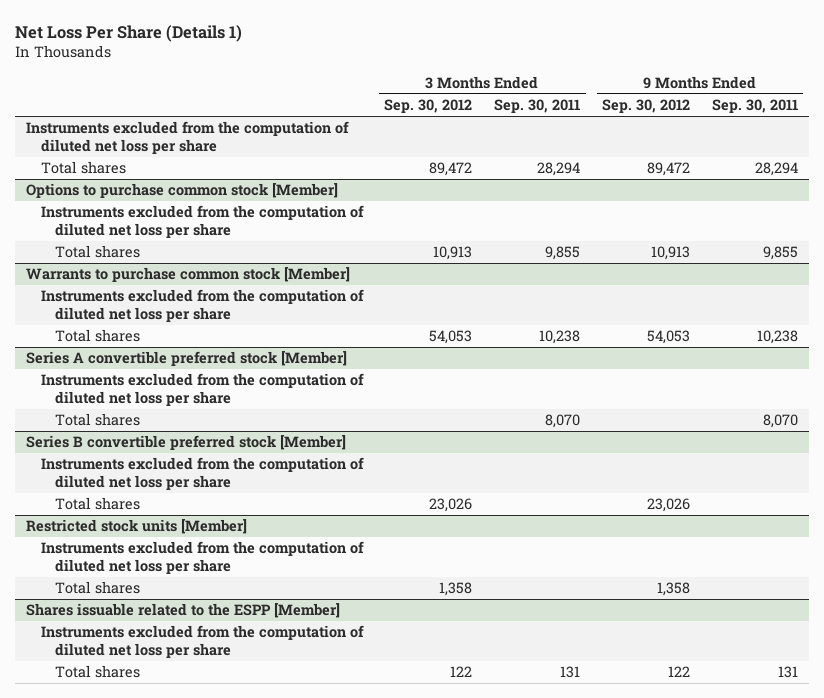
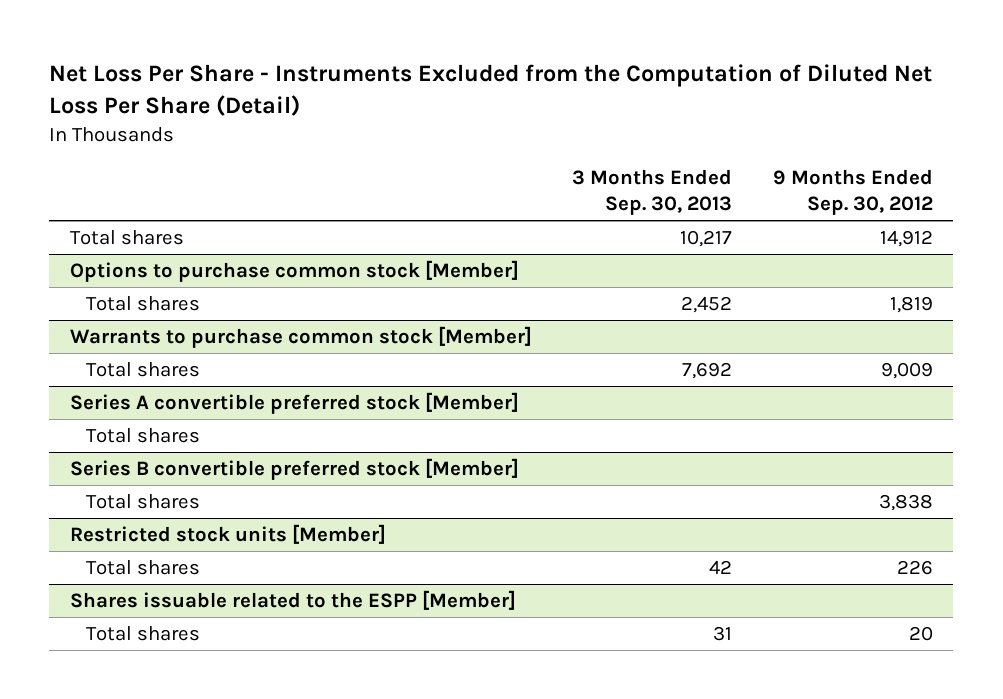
- Net Loss Per Share (Details 1)
+ Net Loss Per Share - Instruments Excluded from the Computation of Diluted Net Loss Per Share (Detail)
- | 3 Months Ended Sep. 30, 2012 | 3 Months Ended Sep. 30, 2011 | 9 Months Ended Sep. 30, 2012 | 9 Months Ended Sep. 30, 2011
+ | 3 Months Ended Sep. 30, 2013 | 9 Months Ended Sep. 30, 2012
- Instruments excluded from the computation of diluted net loss per share
- Total shares | 89,472 | 28,294 | 89,472 | 28,294
+ Total shares | 10,217 | 14,912
@ Options to purchase common stock [Member]
- Instruments excluded from the computation of diluted net loss per share
- Total shares | 10,913 | 9,855 | 10,913 | 9,855
+ Total shares | 2,452 | 1,819
@ Warrants to purchase common stock [Member]
- Instruments excluded from the computation of diluted net loss per share
- Total shares | 54,053 | 10,238 | 54,053 | 10,238
+ Total shares | 7,692 | 9,009
@ Series A convertible preferred stock [Member]
- Instruments excluded from the computation of diluted net loss per share
@ Series B convertible preferred stock [Member]
- Instruments excluded from the computation of diluted net loss per share
- Total shares | 23,026 | | 23,026 |
+ Total shares | | 3,838
@ Restricted stock units [Member]
- Instruments excluded from the computation of diluted net loss per share
- Total shares | 1,358 | | 1,358 |
+ Total shares | 42 | 226
@ Shares issuable related to the ESPP [Member]
- Instruments excluded from the computation of diluted net loss per share
- Total shares | 122 | 131 | 122 | 131
+ Total shares | 31 | 20

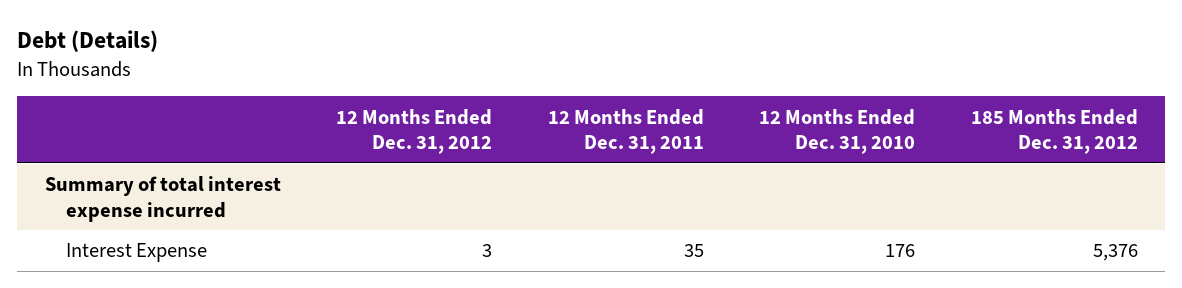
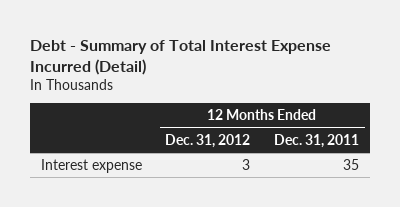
- Debt (Details)
+ Debt - Summary of Total Interest Expense Incurred (Detail)
- | 12 Months Ended Dec. 31, 2012 | 12 Months Ended Dec. 31, 2011 | 12 Months Ended Dec. 31, 2010 | 185 Months Ended Dec. 31, 2012
+ | 12 Months Ended Dec. 31, 2012 | 12 Months Ended Dec. 31, 2011
- Summary of total interest expense incurred
- Interest Expense | 3 | 35 | 176 | 5,376
+ Interest expense | 3 | 35

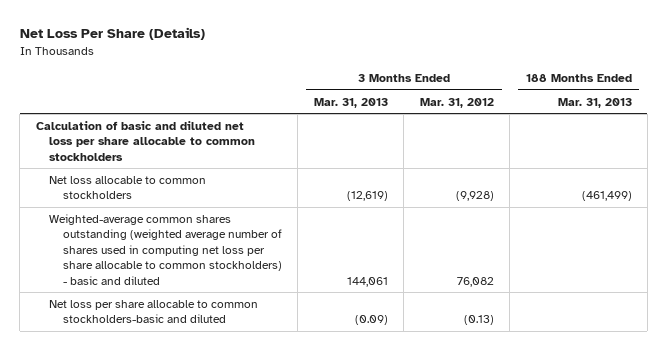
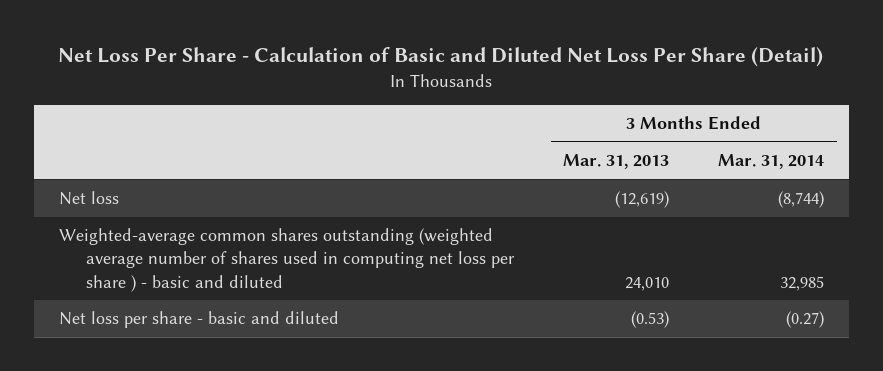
- Net Loss Per Share (Details)
+ Net Loss Per Share - Calculation of Basic and Diluted Net Loss Per Share (Detail)
- | 3 Months Ended Mar. 31, 2013 | 3 Months Ended Mar. 31, 2012 | 188 Months Ended Mar. 31, 2013
+ | 3 Months Ended Mar. 31, 2013 | 3 Months Ended Mar. 31, 2014
- Calculation of basic and diluted net loss per share allocable to common stockholders
- Net loss allocable to common stockholders | (12,619) | (9,928) | (461,499)
- Weighted-average common shares outstanding (weighted average number of shares used in computing net loss per share allocable to common stockholders) - basic and diluted | 144,061 | 76,082 |
- Net loss per share allocable to common stockholders-basic and diluted | (0.09) | (0.13) |
+ Net loss | (12,619) | (8,744)
+ Weighted-average common shares outstanding (weighted average number of shares used in computing net loss per share ) - basic and diluted | 24,010 | 32,985
+ Net loss per share - basic and diluted | (0.53) | (0.27)

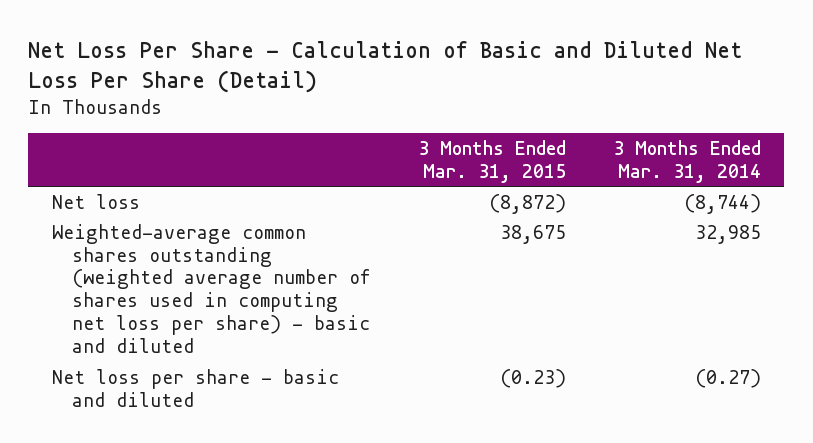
- | 3 Months Ended Mar. 31, 2013 | 3 Months Ended Mar. 31, 2014
+ | 3 Months Ended Mar. 31, 2015 | 3 Months Ended Mar. 31, 2014
- Weighted-average common shares outstanding (weighted average number of shares used in computing net loss per share ) - basic and diluted | 24,010 | 32,985
+ Weighted-average common shares outstanding (weighted average number of shares used in computing net loss per share) - basic and diluted | 38,675 | 32,985

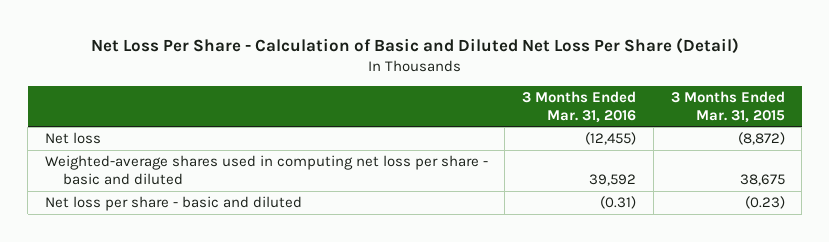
- | 3 Months Ended Mar. 31, 2015 | 3 Months Ended Mar. 31, 2014
+ | 3 Months Ended Mar. 31, 2016 | 3 Months Ended Mar. 31, 2015
- Weighted-average common shares outstanding (weighted average number of shares used in computing net loss per share) - basic and diluted | 38,675 | 32,985
+ Weighted-average shares used in computing net loss per share - basic and diluted | 39,592 | 38,675

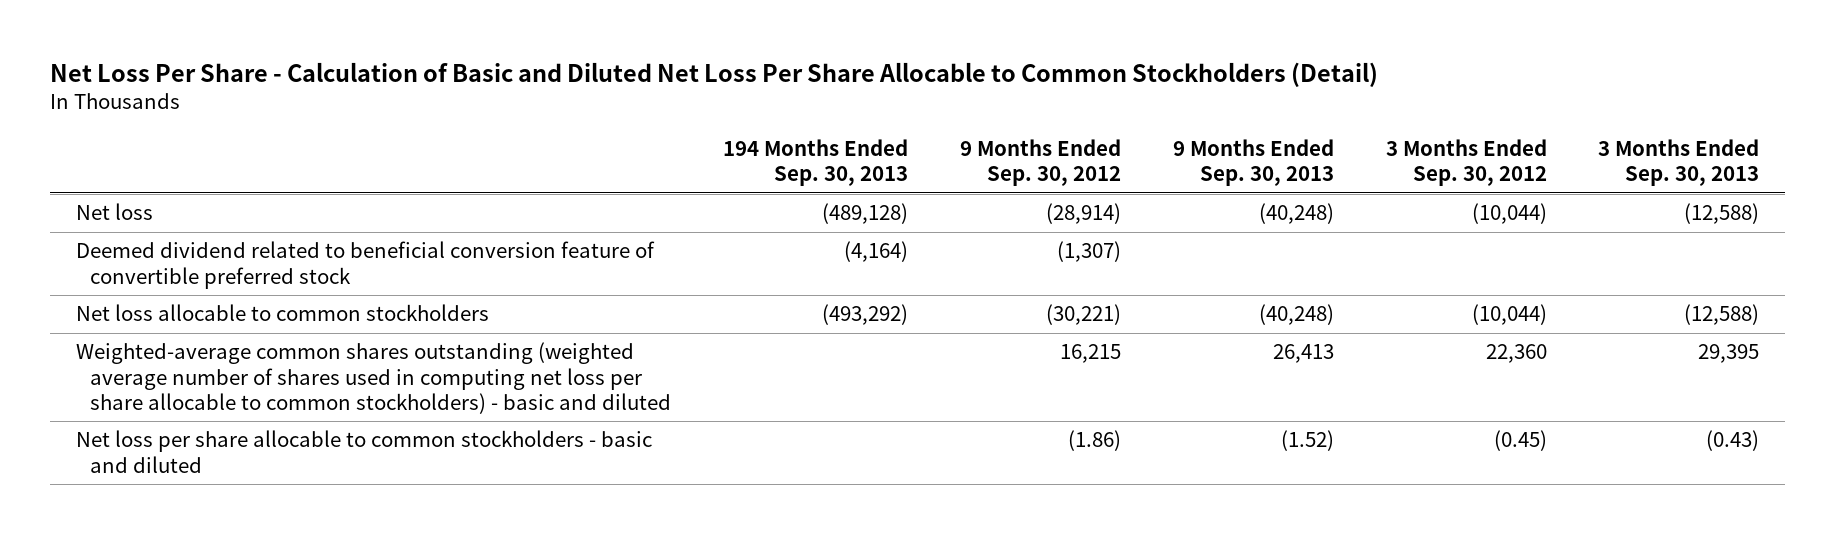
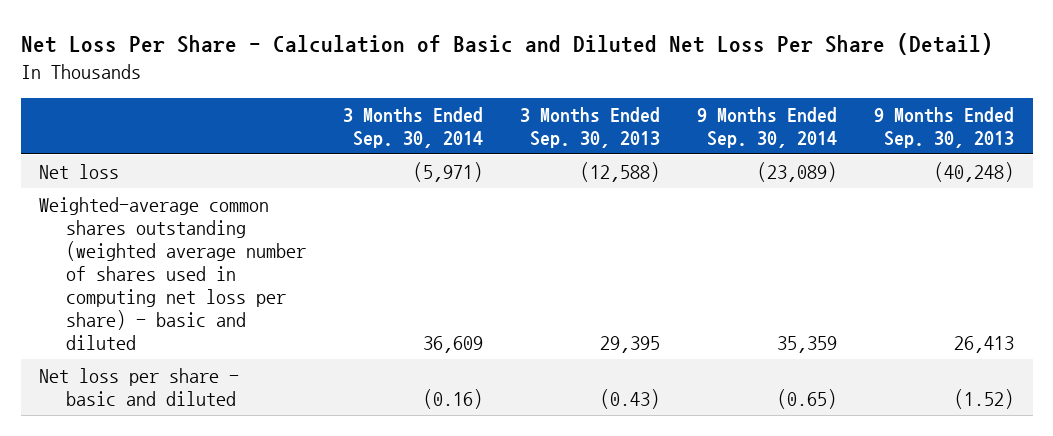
- Net Loss Per Share - Calculation of Basic and Diluted Net Loss Per Share Allocable to Common Stockholders (Detail)
+ Net Loss Per Share - Calculation of Basic and Diluted Net Loss Per Share (Detail)
- | 194 Months Ended Sep. 30, 2013 | 9 Months Ended Sep. 30, 2012 | 9 Months Ended Sep. 30, 2013 | 3 Months Ended Sep. 30, 2012 | 3 Months Ended Sep. 30, 2013
+ | 3 Months Ended Sep. 30, 2014 | 3 Months Ended Sep. 30, 2013 | 9 Months Ended Sep. 30, 2014 | 9 Months Ended Sep. 30, 2013
- Deemed dividend related to beneficial conversion feature of convertible preferred stock | (4,164) | (1,307) | | |
- Net loss allocable to common stockholders | (493,292) | (30,221) | (40,248) | (10,044) | (12,588)
- Weighted-average common shares outstanding (weighted average number of shares used in computing net loss per share allocable to common stockholders) - basic and diluted | | 16,215 | 26,413 | 22,360 | 29,395
- Net loss per share allocable to common stockholders - basic and diluted | | (1.86) | (1.52) | (0.45) | (0.43)
+ Weighted-average common shares outstanding (weighted average number of shares used in computing net loss per share) - basic and diluted | 36,609 | 29,395 | 35,359 | 26,413
+ Net loss per share - basic and diluted | (0.16) | (0.43) | (0.65) | (1.52)

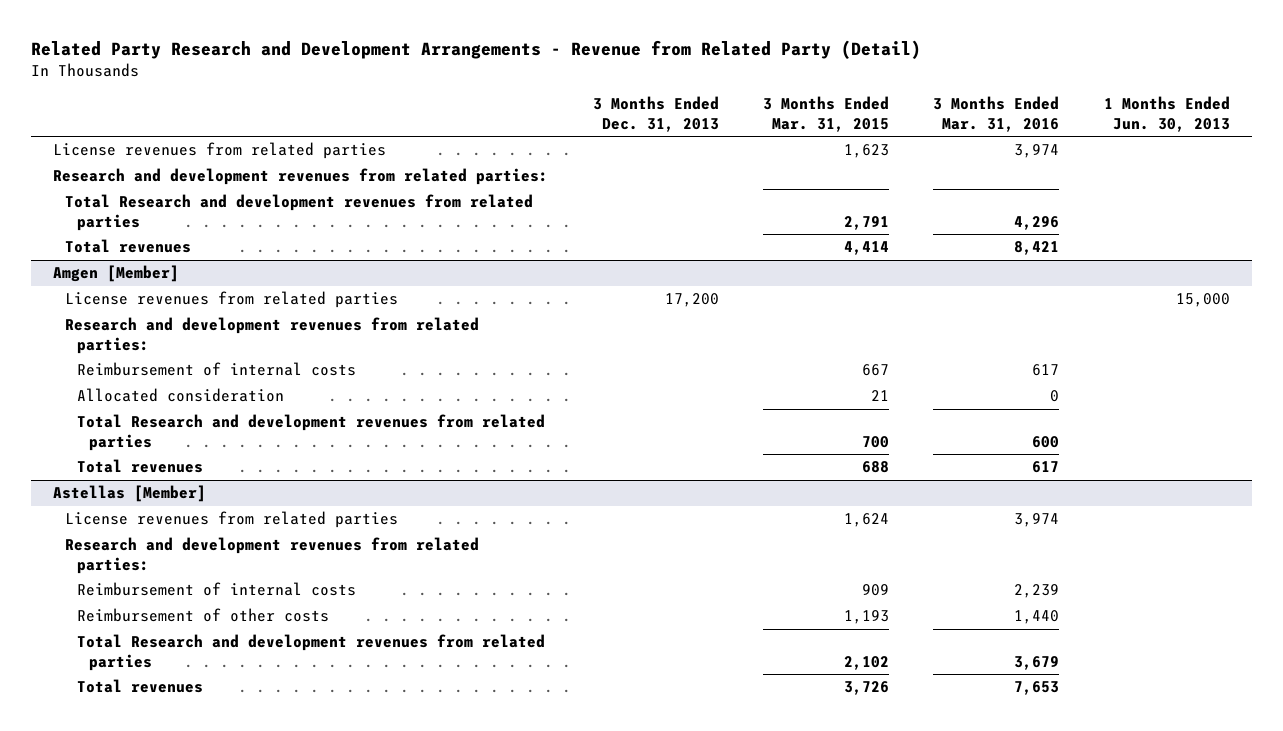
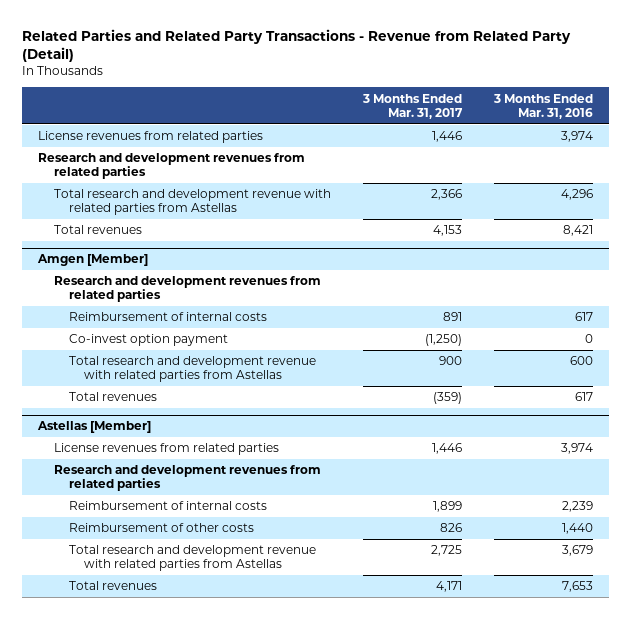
- Related Party Research and Development Arrangements - Revenue from Related Party (Detail)
+ Related Parties and Related Party Transactions - Revenue from Related Party (Detail)
- | 3 Months Ended Dec. 31, 2013 | 3 Months Ended Mar. 31, 2015 | 3 Months Ended Mar. 31, 2016 | 1 Months Ended Jun. 30, 2013
+ | 3 Months Ended Mar. 31, 2017 | 3 Months Ended Mar. 31, 2016
- Research and development revenues from related parties:
- Total Research and development revenues from related parties | | 2,791 | 4,296 |
+ Research and development revenues from related parties
+ Total research and development revenue with related parties from Astellas | 2,366 | 4,296
@ Amgen [Member]
- License revenues from related parties | 17,200 | | | 15,000
- Research and development revenues from related parties:
+ Research and development revenues from related parties
- Allocated consideration | | 21 | 0 |
- Total Research and development revenues from related parties | | 700 | 600 |
+ Co-invest option payment | (1,250) | 0
+ Total research and development revenue with related parties from Astellas | 900 | 600
@ Astellas [Member]
- Research and development revenues from related parties:
+ Research and development revenues from related parties
- Total Research and development revenues from related parties | | 2,102 | 3,679 |
+ Total research and development revenue with related parties from Astellas | 2,725 | 3,679

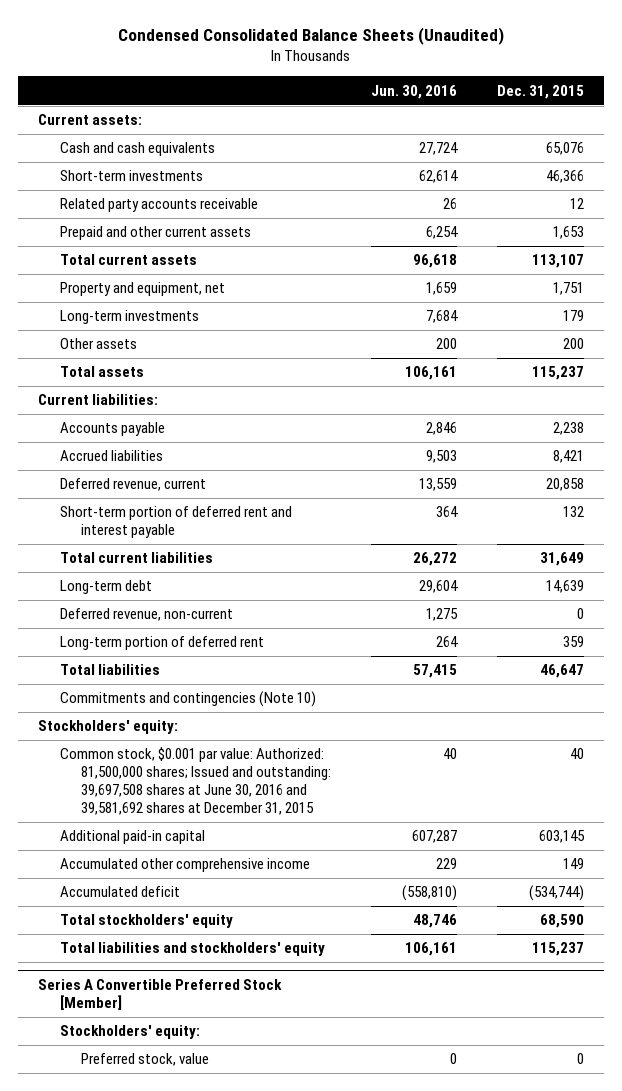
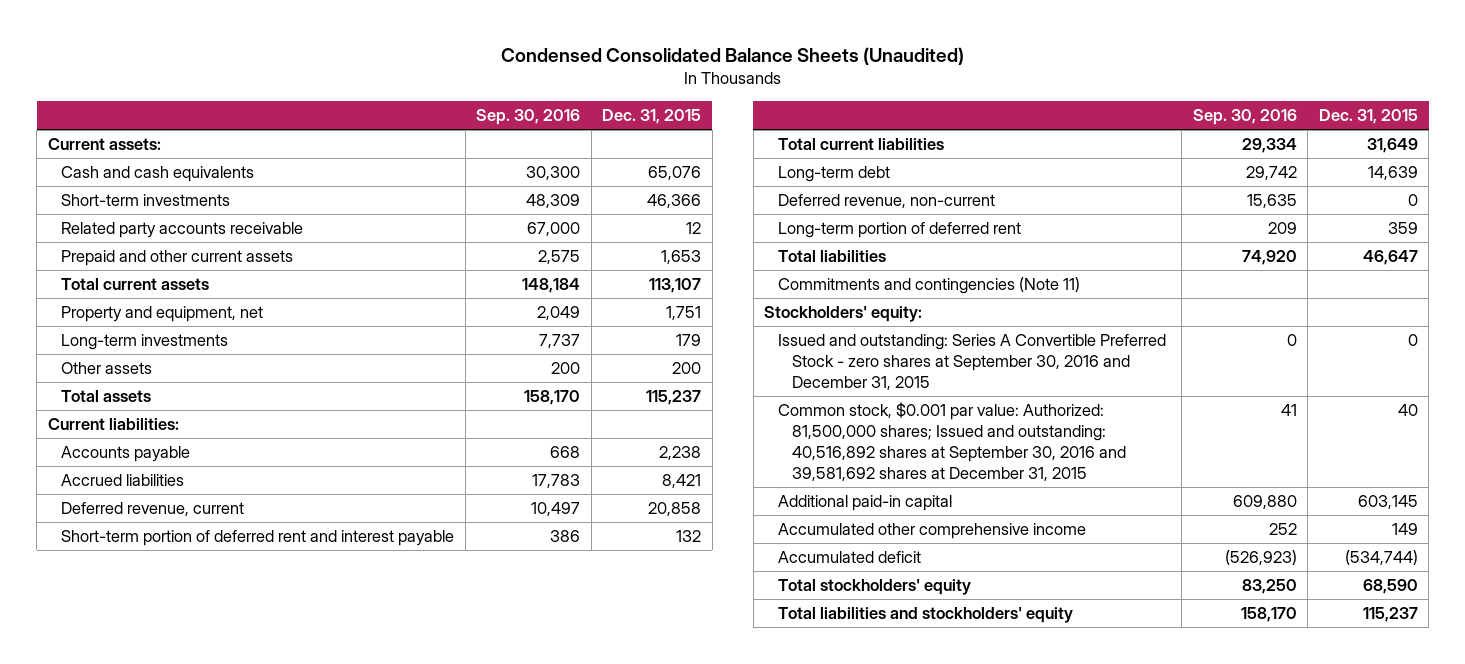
- | Jun. 30, 2016 | Dec. 31, 2015
+ | Sep. 30, 2016 | Dec. 31, 2015
- Commitments and contingencies (Note 10)
+ Commitments and contingencies (Note 11)
- Common stock, $0.001 par value: Authorized: 81,500,000 shares; Issued and outstanding: 39,697,508 shares at June 30, 2016 and 39,581,692 shares at December 31, 2015 | 40 | 40
+ Issued and outstanding: Series A Convertible Preferred Stock - zero shares at September 30, 2016 and December 31, 2015 | 0 | 0
+ Common stock, $0.001 par value: Authorized: 81,500,000 shares; Issued and outstanding: 40,516,892 shares at September 30, 2016 and 39,581,692 shares at December 31, 2015 | 41 | 40
- Series A Convertible Preferred Stock [Member]
- Stockholders' equity:
- Preferred stock, value | 0 | 0

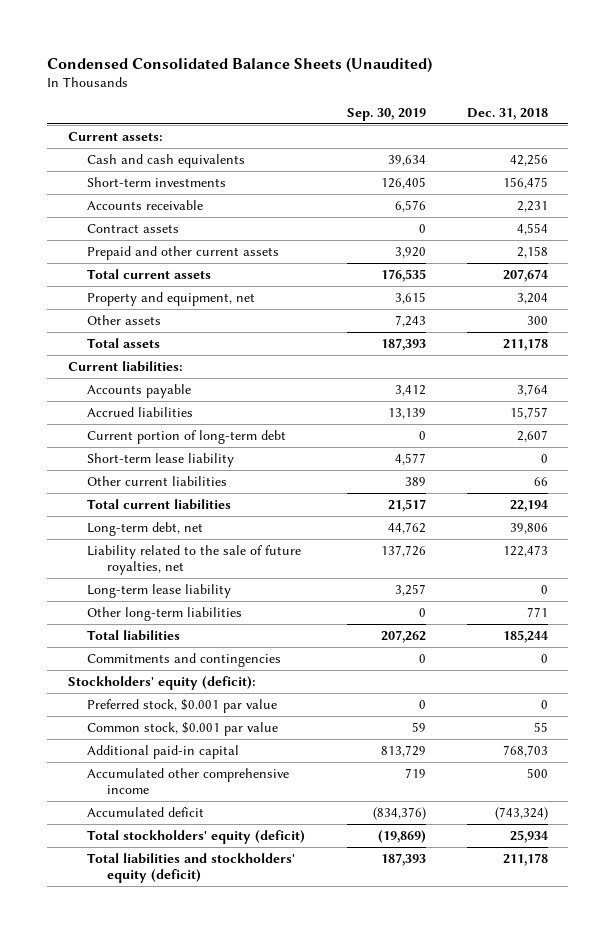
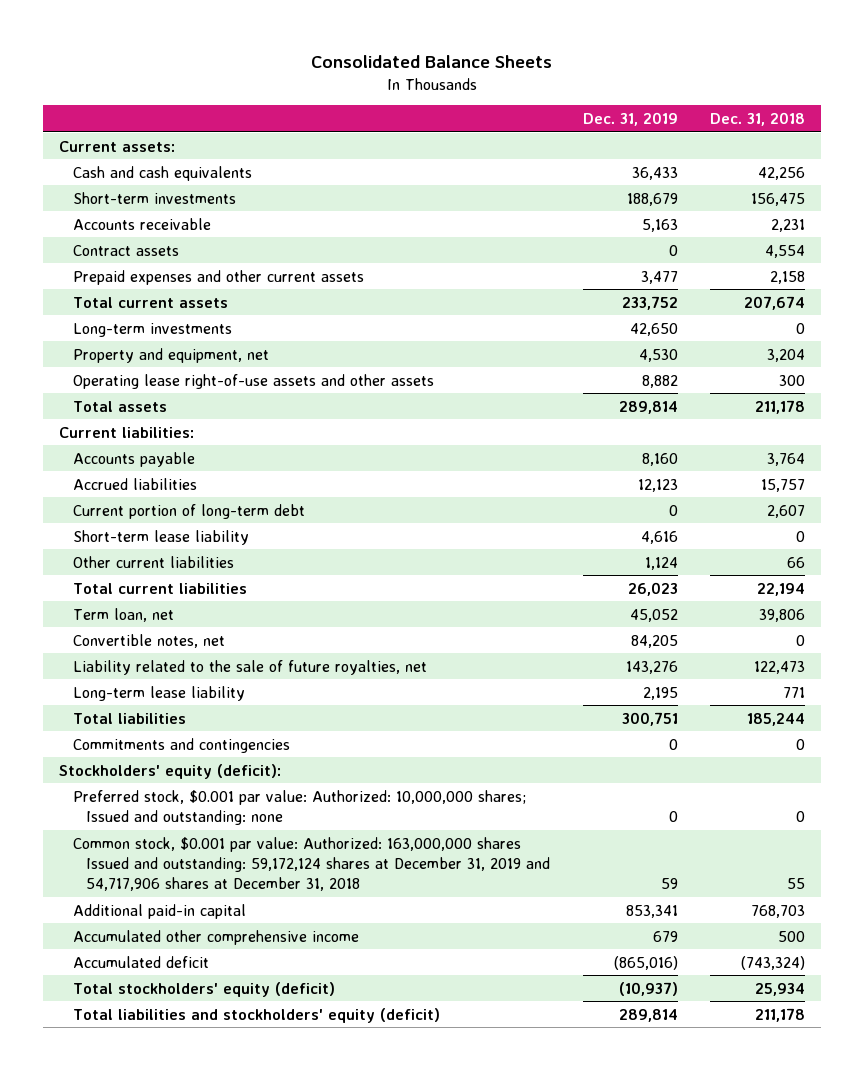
- Condensed Consolidated Balance Sheets (Unaudited)
+ Consolidated Balance Sheets
- | Sep. 30, 2019 | Dec. 31, 2018
+ | Dec. 31, 2019 | Dec. 31, 2018
- Prepaid and other current assets | 3,920 | 2,158
+ Prepaid expenses and other current assets | 3,477 | 2,158
+ Long-term investments | 42,650 | 0
- Other assets | 7,243 | 300
+ Operating lease right-of-use assets and other assets | 8,882 | 300
- Long-term debt, net | 44,762 | 39,806
+ Term loan, net | 45,052 | 39,806
+ Convertible notes, net | 84,205 | 0
- Long-term lease liability | 3,257 | 0
- Other long-term liabilities | 0 | 771
+ Long-term lease liability | 2,195 | 771
- Preferred stock, $0.001 par value | 0 | 0
- Common stock, $0.001 par value | 59 | 55
+ Preferred stock, $0.001 par value: Authorized: 10,000,000 shares; Issued and outstanding: none | 0 | 0
+ Common stock, $0.001 par value: Authorized: 163,000,000 shares Issued and outstanding: 59,172,124 shares at December 31, 2019 and 54,717,906 shares at December 31, 2018 | 59 | 55

